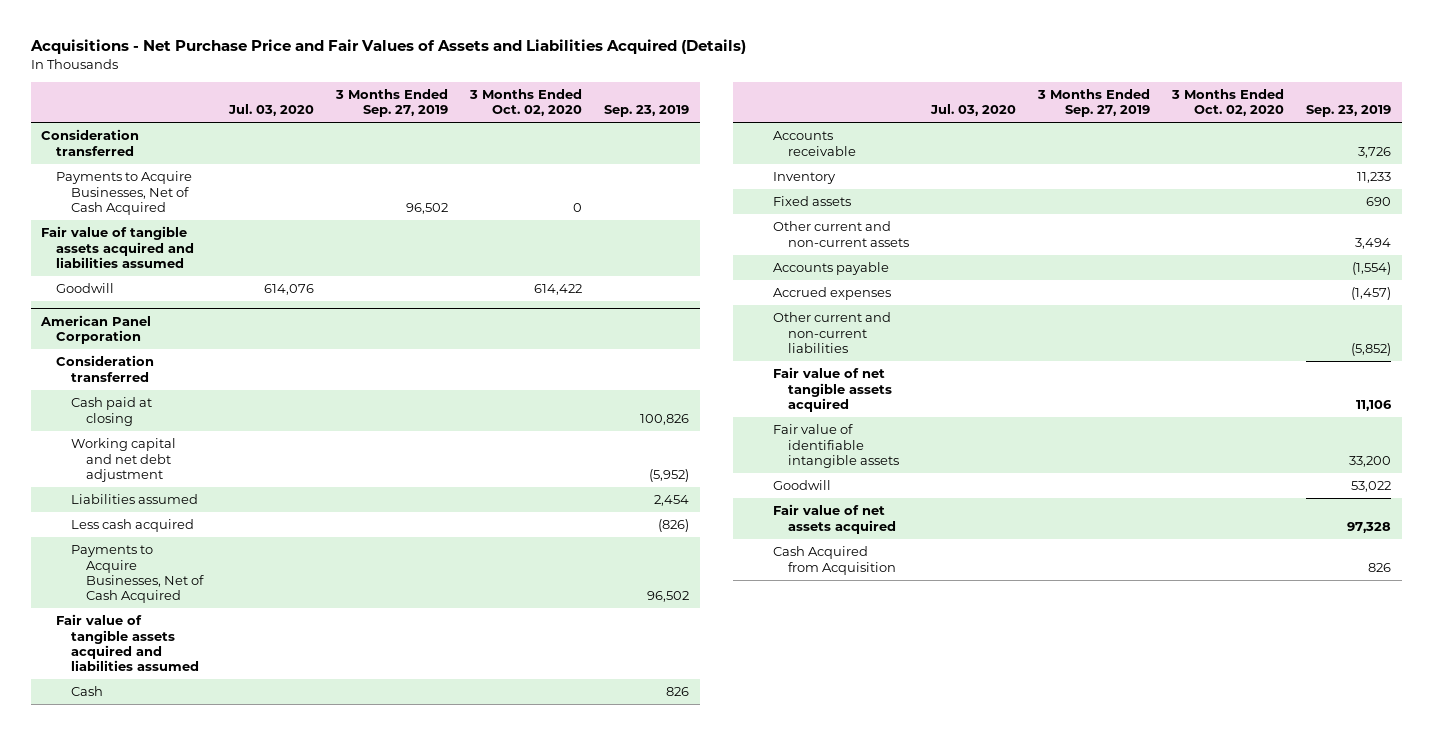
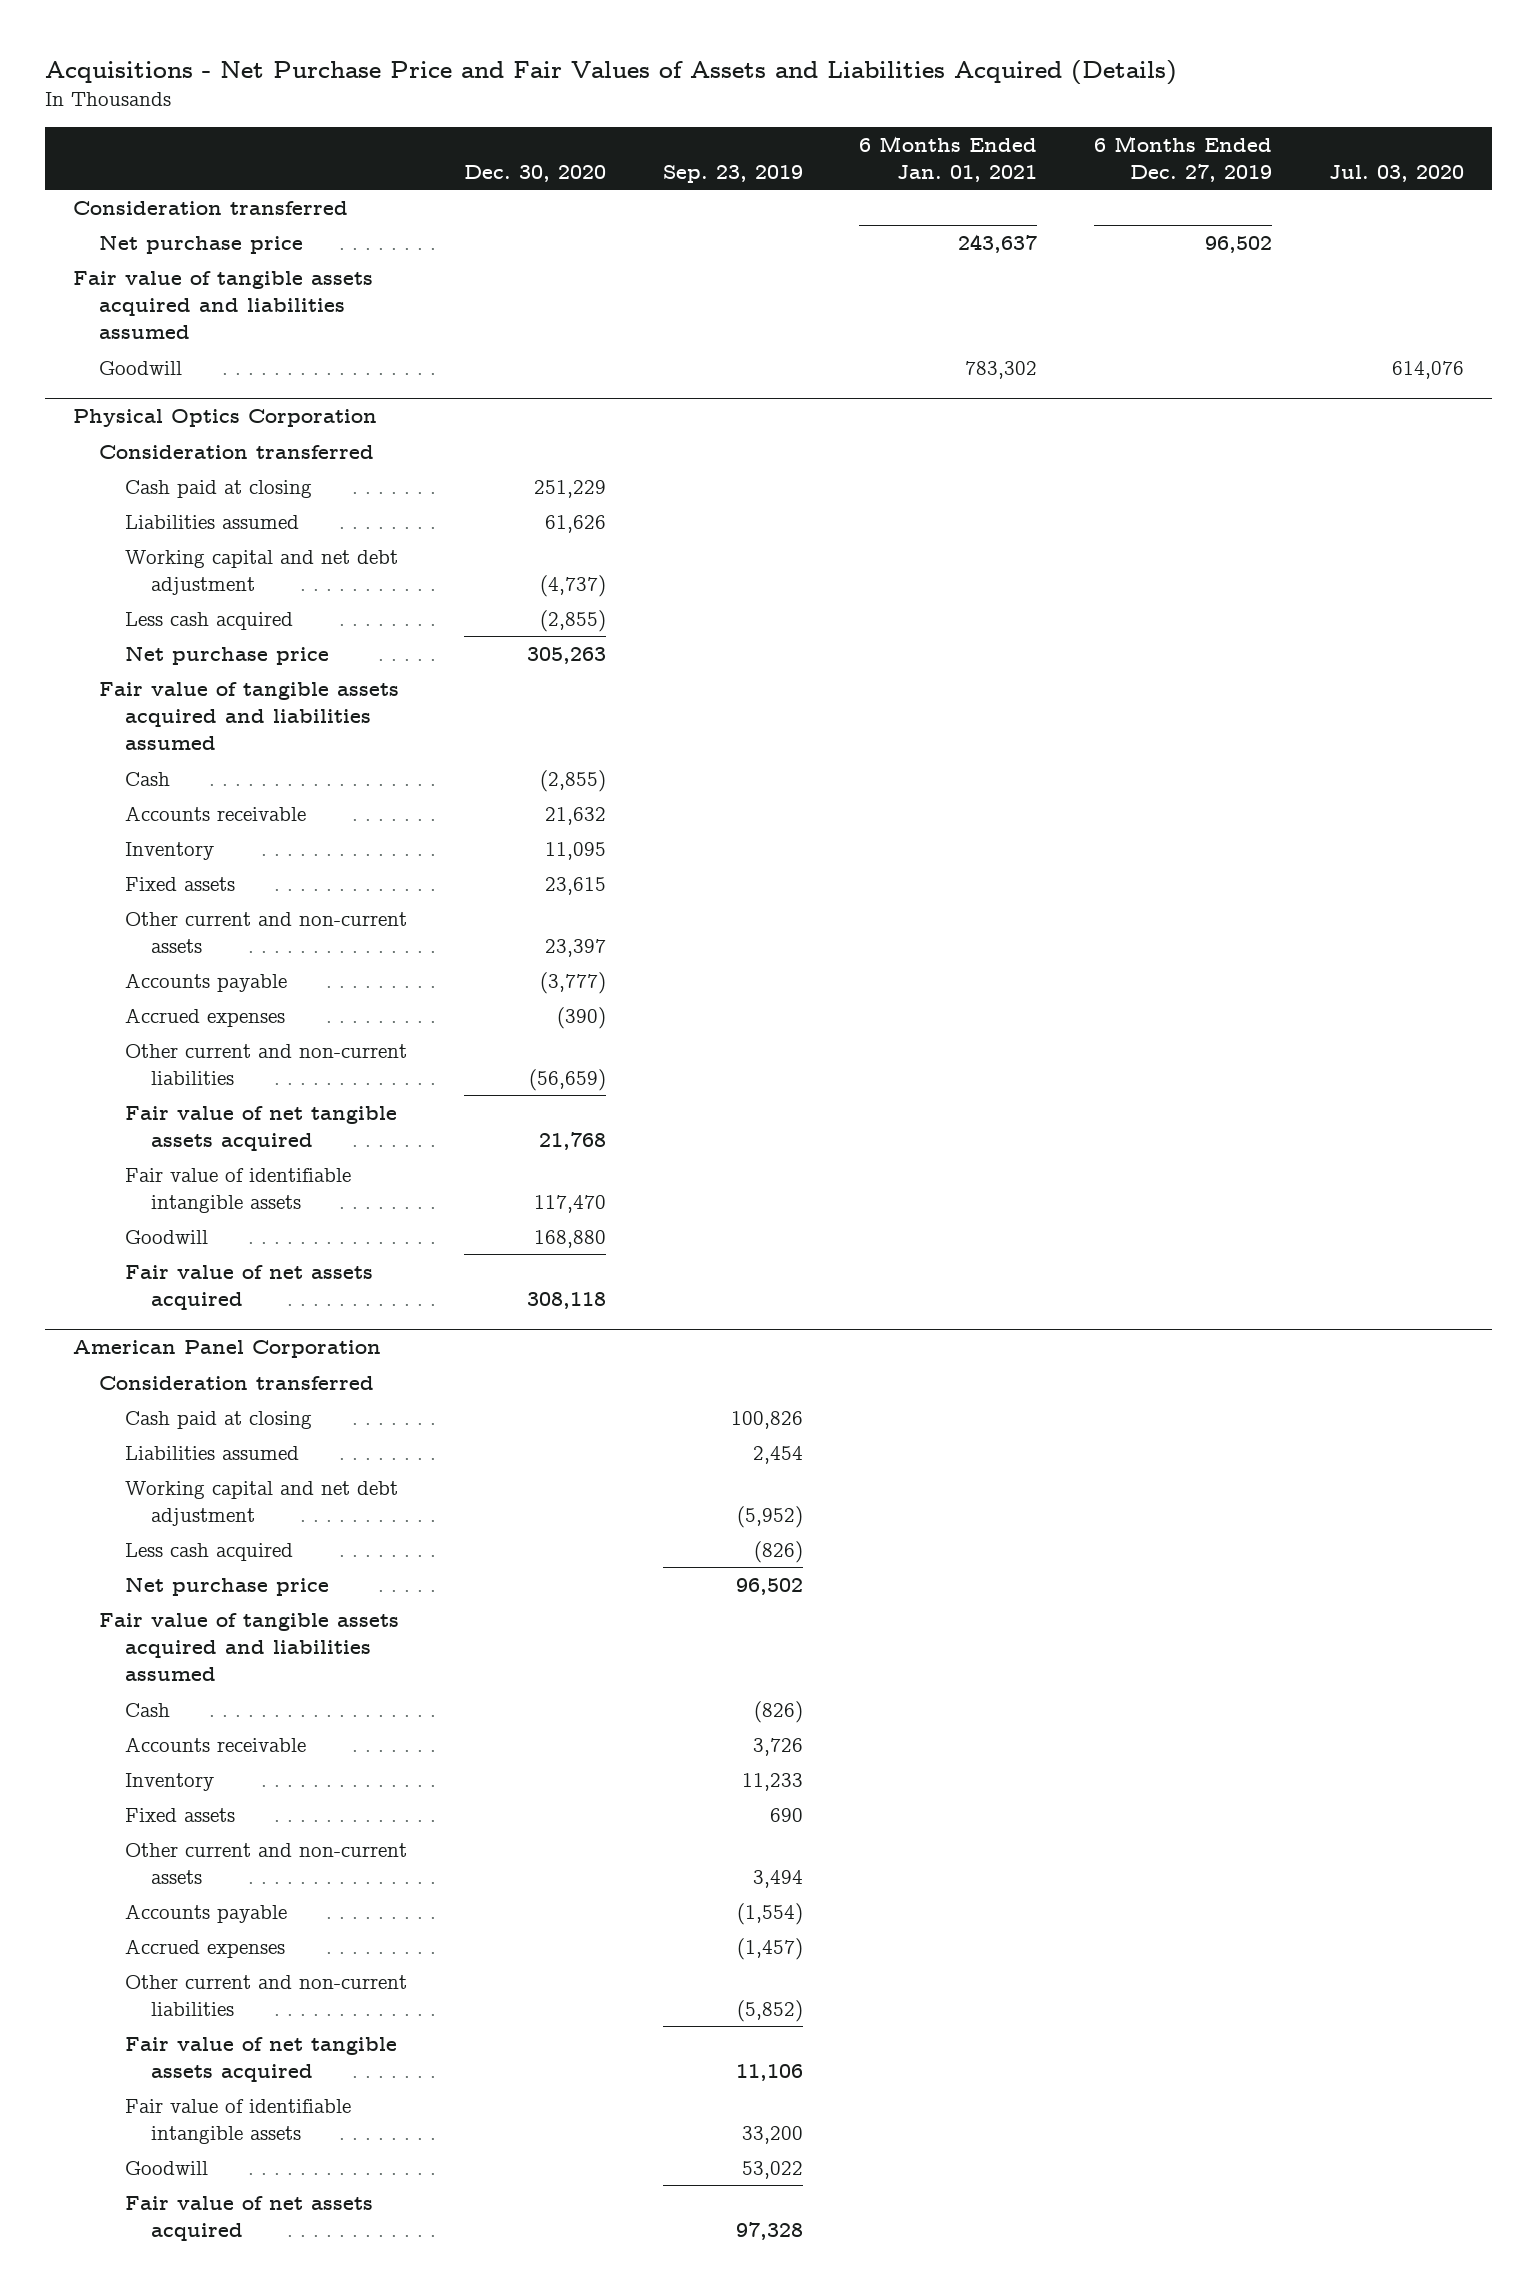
- | Jul. 03, 2020 | 3 Months Ended Sep. 27, 2019 | 3 Months Ended Oct. 02, 2020 | Sep. 23, 2019
+ | Dec. 30, 2020 | Sep. 23, 2019 | 6 Months Ended Jan. 01, 2021 | 6 Months Ended Dec. 27, 2019 | Jul. 03, 2020
- Payments to Acquire Businesses, Net of Cash Acquired | | 96,502 | 0 |
+ Net purchase price | | | 243,637 | 96,502 |
+ Physical Optics Corporation
+ Consideration transferred
+ Cash paid at closing | 251,229 | | | |
+ Liabilities assumed | 61,626 | | | |
+ Working capital and net debt adjustment | (4,737) | | | |
+ Less cash acquired | (2,855) | | | |
+ Net purchase price | 305,263 | | | |
+ Fair value of tangible assets acquired and liabilities assumed
+ Cash | (2,855) | | | |
+ Accounts receivable | 21,632 | | | |
+ Inventory | 11,095 | | | |
+ Fixed assets | 23,615 | | | |
+ Other current and non-current assets | 23,397 | | | |
+ Accounts payable | (3,777) | | | |
+ Accrued expenses | (390) | | | |
+ Other current and non-current liabilities | (56,659) | | | |
+ Fair value of net tangible assets acquired | 21,768 | | | |
+ Fair value of identifiable intangible assets | 117,470 | | | |
+ Goodwill | 168,880 | | | |
+ Fair value of net assets acquired | 308,118 | | | |
@ American Panel Corporation
moved down: Working capital and net debt adjustment | | (5,952) | | |
- Payments to Acquire Businesses, Net of Cash Acquired | | | | 96,502
+ Net purchase price | | 96,502 | | |
- Cash | | | | 826
+ Cash | | (826) | | |
- Cash Acquired from Acquisition | | | | 826

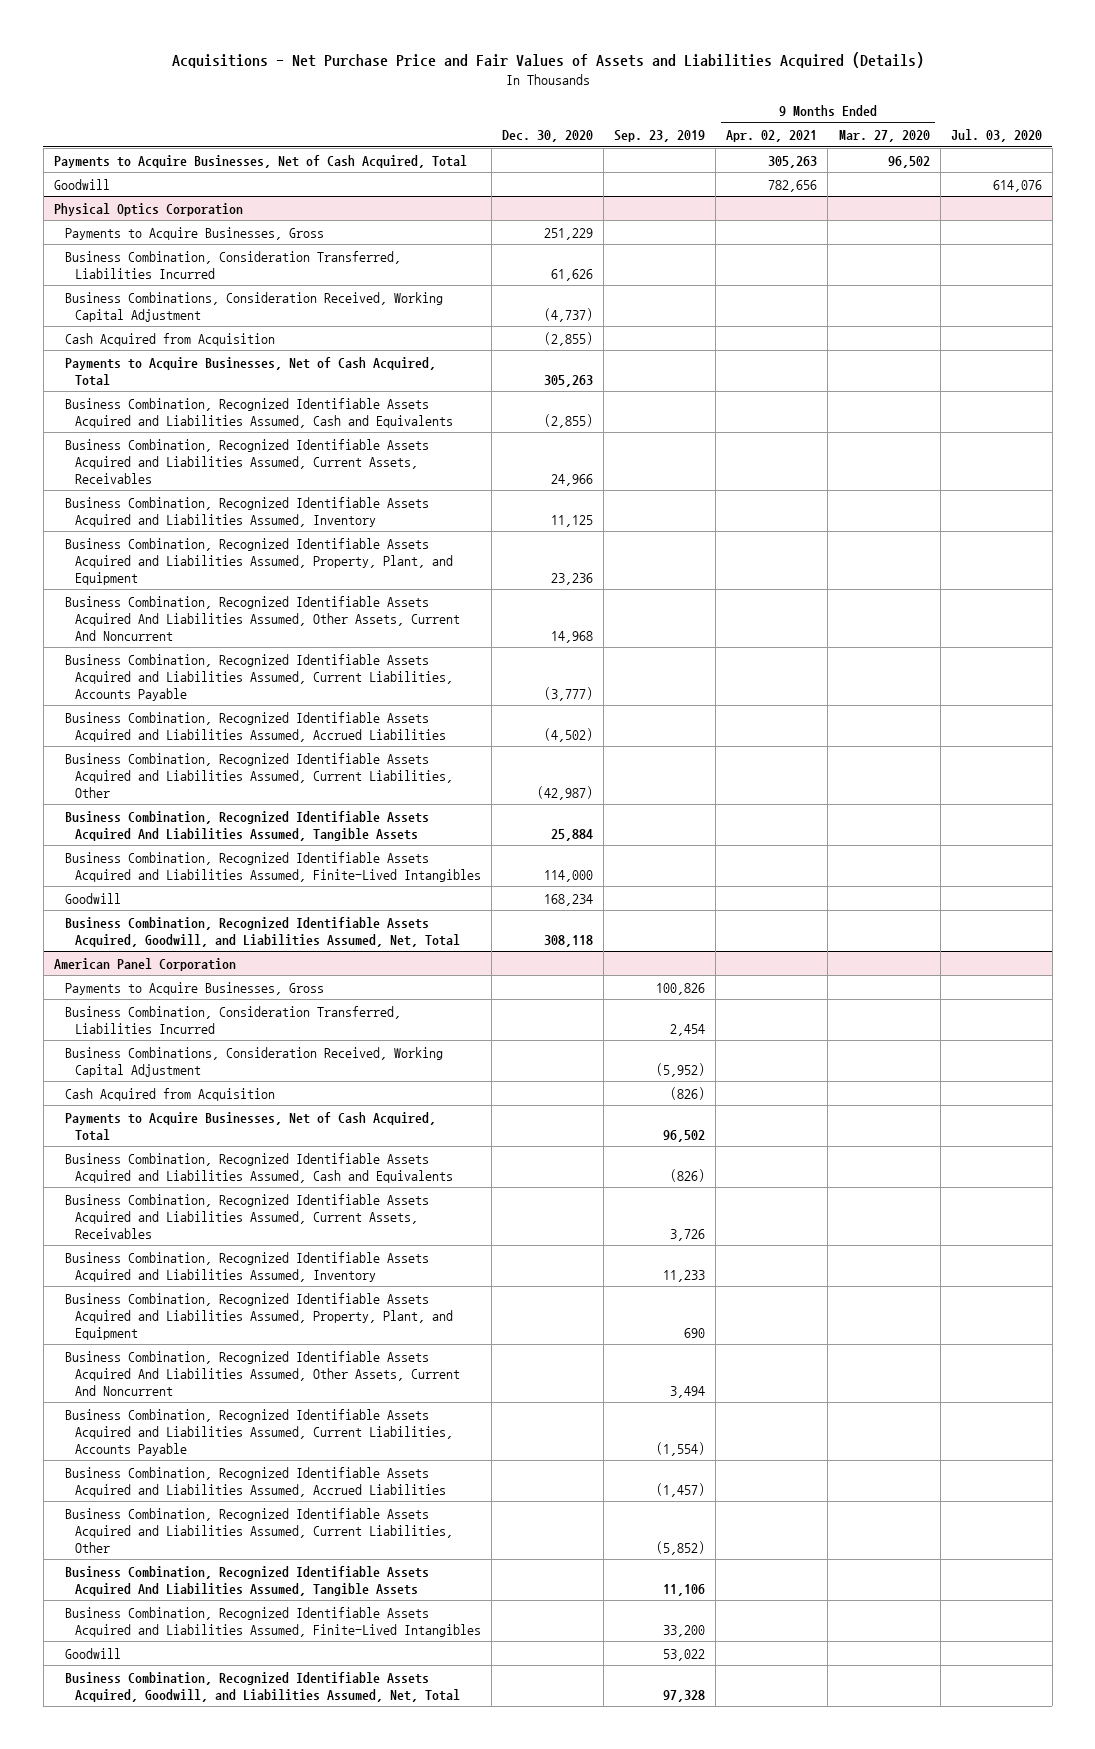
- | Dec. 30, 2020 | Sep. 23, 2019 | 6 Months Ended Jan. 01, 2021 | 6 Months Ended Dec. 27, 2019 | Jul. 03, 2020
+ | Dec. 30, 2020 | Sep. 23, 2019 | 9 Months Ended Apr. 02, 2021 | 9 Months Ended Mar. 27, 2020 | Jul. 03, 2020
- Consideration transferred
- Net purchase price | | | 243,637 | 96,502 |
- Fair value of tangible assets acquired and liabilities assumed
+ Payments to Acquire Businesses, Net of Cash Acquired, Total | | | 305,263 | 96,502 |
@ Physical Optics Corporation
- Consideration transferred
- Cash paid at closing | 251,229 | | | |
- Liabilities assumed | 61,626 | | | |
- Working capital and net debt adjustment | (4,737) | | | |
- Less cash acquired | (2,855) | | | |
- Net purchase price | 305,263 | | | |
- Fair value of tangible assets acquired and liabilities assumed
- Cash | (2,855) | | | |
- Accounts receivable | 21,632 | | | |
- Inventory | 11,095 | | | |
- Fixed assets | 23,615 | | | |
- Other current and non-current assets | 23,397 | | | |
- Accounts payable | (3,777) | | | |
- Accrued expenses | (390) | | | |
- Other current and non-current liabilities | (56,659) | | | |
- Fair value of net tangible assets acquired | 21,768 | | | |
- Fair value of identifiable intangible assets | 117,470 | | | |
- Goodwill | 168,880 | | | |
- Fair value of net assets acquired | 308,118 | | | |
+ Payments to Acquire Businesses, Gross | 251,229 | | | |
+ Business Combination, Consideration Transferred, Liabilities Incurred | 61,626 | | | |
+ Business Combinations, Consideration Received, Working Capital Adjustment | (4,737) | | | |
+ Cash Acquired from Acquisition | (2,855) | | | |
+ Payments to Acquire Businesses, Net of Cash Acquired, Total | 305,263 | | | |
+ Business Combination, Recognized Identifiable Assets Acquired and Liabilities Assumed, Cash and Equivalents | (2,855) | | | |
+ Business Combination, Recognized Identifiable Assets Acquired and Liabilities Assumed, Current Assets, Receivables | 24,966 | | | |
+ Business Combination, Recognized Identifiable Assets Acquired and Liabilities Assumed, Inventory | 11,125 | | | |
+ Business Combination, Recognized Identifiable Assets Acquired and Liabilities Assumed, Property, Plant, and Equipment | 23,236 | | | |
+ Business Combination, Recognized Identifiable Assets Acquired And Liabilities Assumed, Other Assets, Current And Noncurrent | 14,968 | | | |
+ Business Combination, Recognized Identifiable Assets Acquired and Liabilities Assumed, Current Liabilities, Accounts Payable | (3,777) | | | |
+ Business Combination, Recognized Identifiable Assets Acquired and Liabilities Assumed, Accrued Liabilities | (4,502) | | | |
+ Business Combination, Recognized Identifiable Assets Acquired and Liabilities Assumed, Current Liabilities, Other | (42,987) | | | |
+ Business Combination, Recognized Identifiable Assets Acquired And Liabilities Assumed, Tangible Assets | 25,884 | | | |
+ Business Combination, Recognized Identifiable Assets Acquired and Liabilities Assumed, Finite-Lived Intangibles | 114,000 | | | |
+ Goodwill | 168,234 | | | |
+ Business Combination, Recognized Identifiable Assets Acquired, Goodwill, and Liabilities Assumed, Net, Total | 308,118 | | | |
@ American Panel Corporation
- Consideration transferred
- Cash paid at closing | | 100,826 | | |
- Liabilities assumed | | 2,454 | | |
- Working capital and net debt adjustment | | (5,952) | | |
- Less cash acquired | | (826) | | |
- Net purchase price | | 96,502 | | |
- Fair value of tangible assets acquired and liabilities assumed
- Cash | | (826) | | |
- Accounts receivable | | 3,726 | | |
- Inventory | | 11,233 | | |
- Fixed assets | | 690 | | |
- Other current and non-current assets | | 3,494 | | |
- Accounts payable | | (1,554) | | |
- Accrued expenses | | (1,457) | | |
- Other current and non-current liabilities | | (5,852) | | |
- Fair value of net tangible assets acquired | | 11,106 | | |
- Fair value of identifiable intangible assets | | 33,200 | | |
+ Payments to Acquire Businesses, Gross | | 100,826 | | |
+ Business Combination, Consideration Transferred, Liabilities Incurred | | 2,454 | | |
+ Business Combinations, Consideration Received, Working Capital Adjustment | | (5,952) | | |
+ Cash Acquired from Acquisition | | (826) | | |
+ Payments to Acquire Businesses, Net of Cash Acquired, Total | | 96,502 | | |
+ Business Combination, Recognized Identifiable Assets Acquired and Liabilities Assumed, Cash and Equivalents | | (826) | | |
+ Business Combination, Recognized Identifiable Assets Acquired and Liabilities Assumed, Current Assets, Receivables | | 3,726 | | |
+ Business Combination, Recognized Identifiable Assets Acquired and Liabilities Assumed, Inventory | | 11,233 | | |
+ Business Combination, Recognized Identifiable Assets Acquired and Liabilities Assumed, Property, Plant, and Equipment | | 690 | | |
+ Business Combination, Recognized Identifiable Assets Acquired And Liabilities Assumed, Other Assets, Current And Noncurrent | | 3,494 | | |
+ Business Combination, Recognized Identifiable Assets Acquired and Liabilities Assumed, Current Liabilities, Accounts Payable | | (1,554) | | |
+ Business Combination, Recognized Identifiable Assets Acquired and Liabilities Assumed, Accrued Liabilities | | (1,457) | | |
+ Business Combination, Recognized Identifiable Assets Acquired and Liabilities Assumed, Current Liabilities, Other | | (5,852) | | |
+ Business Combination, Recognized Identifiable Assets Acquired And Liabilities Assumed, Tangible Assets | | 11,106 | | |
+ Business Combination, Recognized Identifiable Assets Acquired and Liabilities Assumed, Finite-Lived Intangibles | | 33,200 | | |
- Fair value of net assets acquired | | 97,328 | | |
+ Business Combination, Recognized Identifiable Assets Acquired, Goodwill, and Liabilities Assumed, Net, Total | | 97,328 | | |

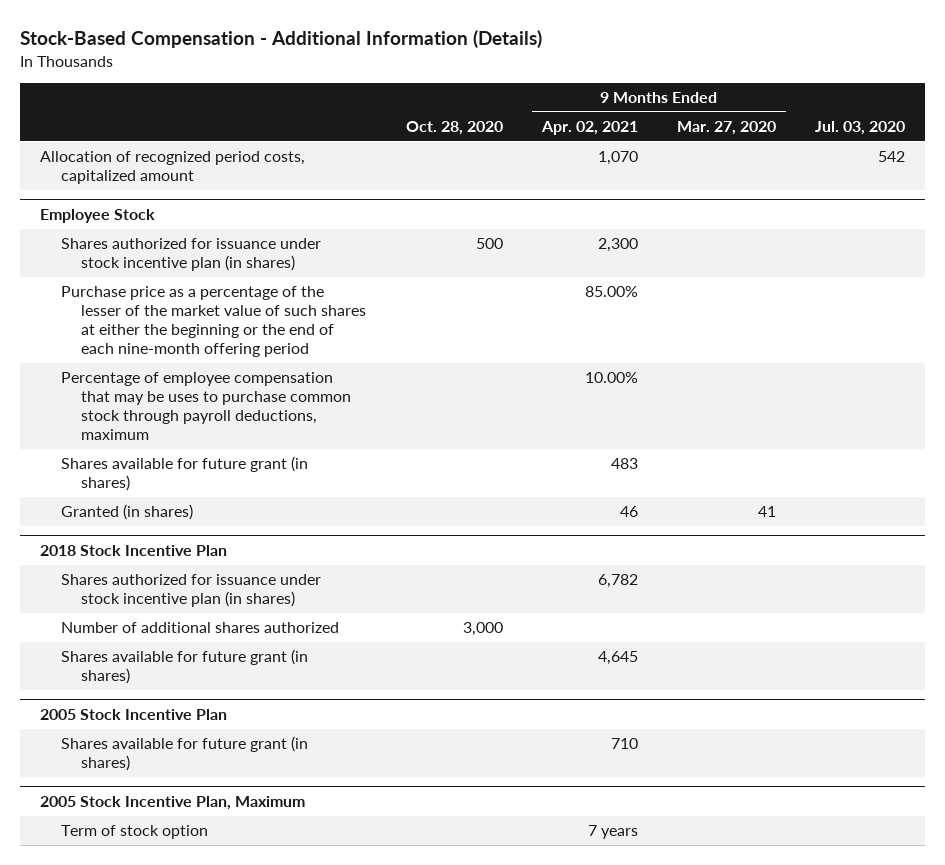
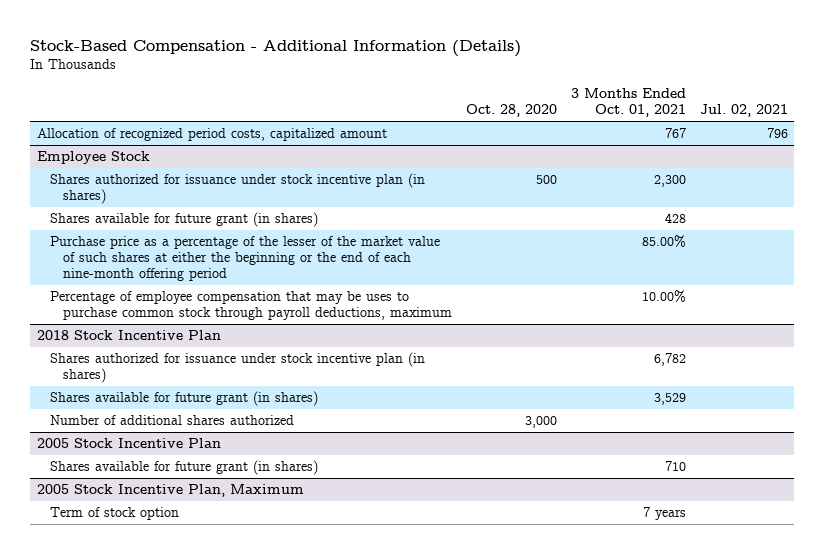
- | Oct. 28, 2020 | 9 Months Ended Apr. 02, 2021 | 9 Months Ended Mar. 27, 2020 | Jul. 03, 2020
+ | Oct. 28, 2020 | 3 Months Ended Oct. 01, 2021 | Jul. 02, 2021
@ Employee Stock
moved up: Shares available for future grant (in shares) | | 428 |
- Granted (in shares) | | 46 | 41 |
@ 2018 Stock Incentive Plan
moved down: Number of additional shares authorized | 3,000 | |

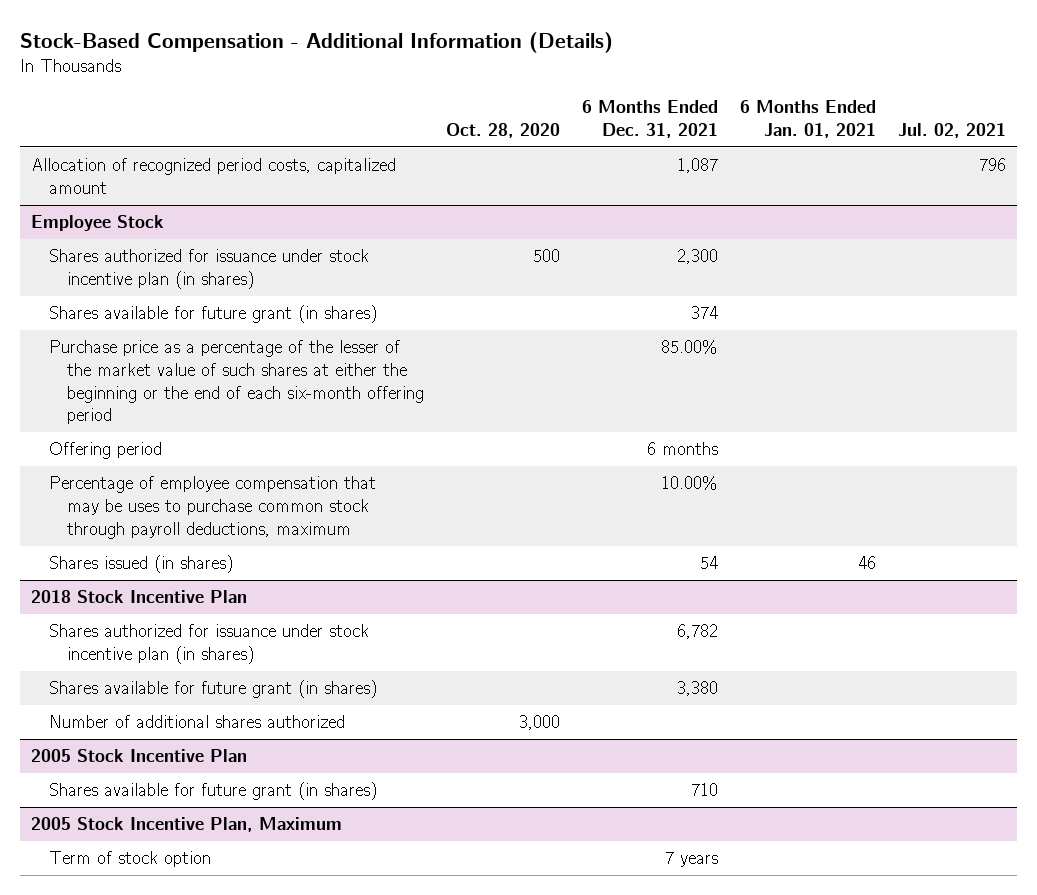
- | Oct. 28, 2020 | 3 Months Ended Oct. 01, 2021 | Jul. 02, 2021
+ | Oct. 28, 2020 | 6 Months Ended Dec. 31, 2021 | 6 Months Ended Jan. 01, 2021 | Jul. 02, 2021
@ Employee Stock
- Purchase price as a percentage of the lesser of the market value of such shares at either the beginning or the end of each nine-month offering period | | 85.00% |
+ Purchase price as a percentage of the lesser of the market value of such shares at either the beginning or the end of each six-month offering period | | 85.00% | |
+ Offering period | | 6 months | |
+ Shares issued (in shares) | | 54 | 46 |

